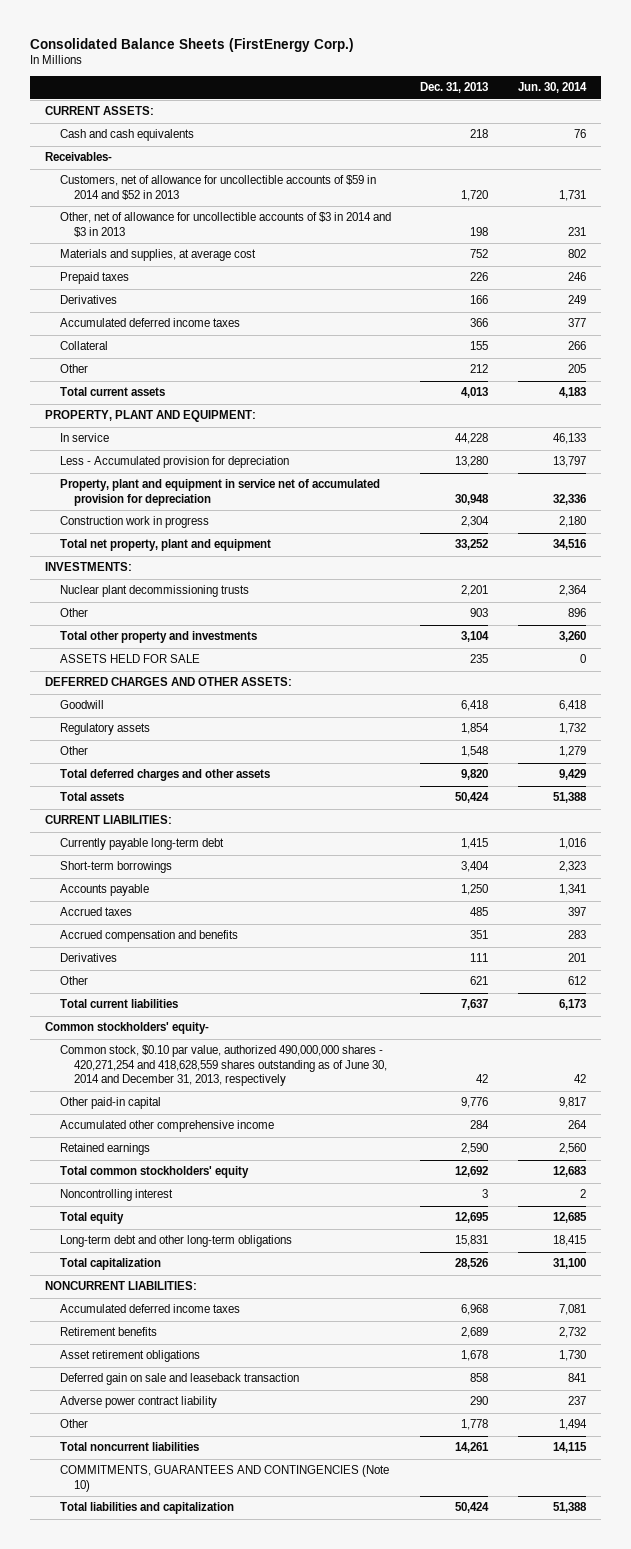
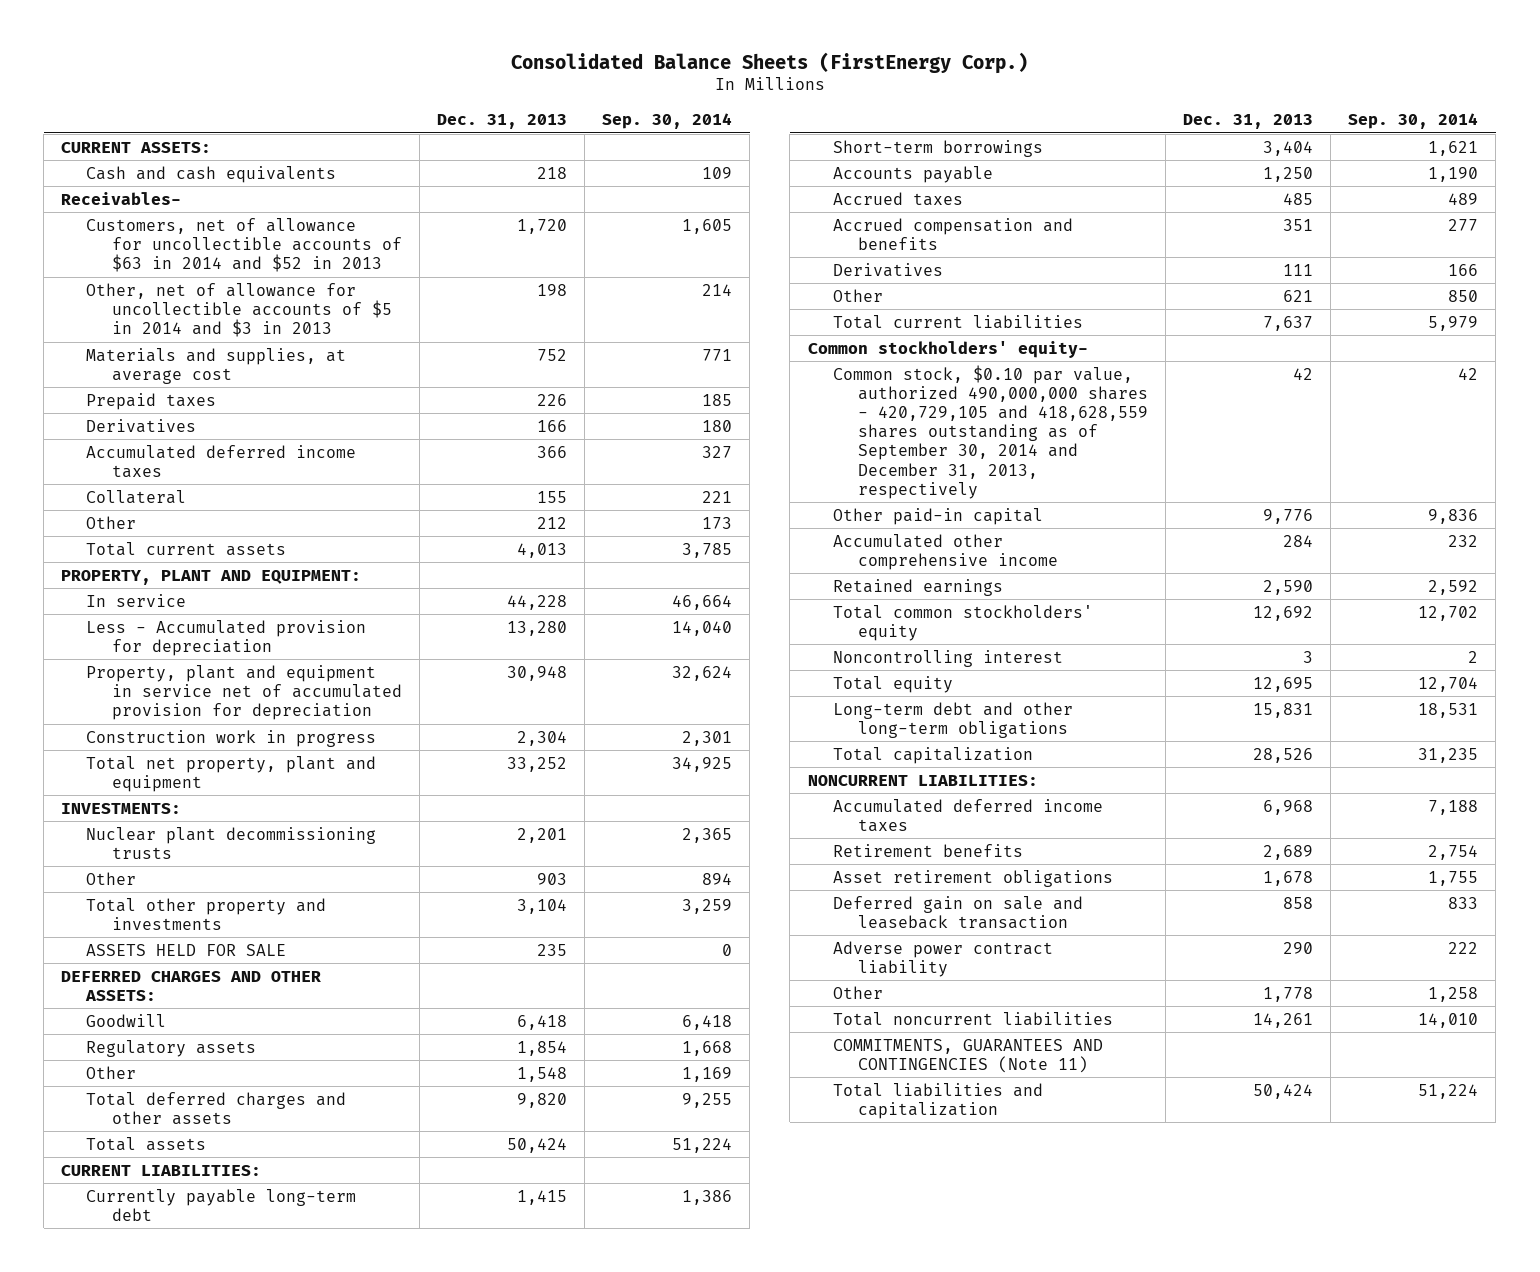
- | Dec. 31, 2013 | Jun. 30, 2014
+ | Dec. 31, 2013 | Sep. 30, 2014
- Customers, net of allowance for uncollectible accounts of $59 in 2014 and $52 in 2013 | 1,720 | 1,731
- Other, net of allowance for uncollectible accounts of $3 in 2014 and $3 in 2013 | 198 | 231
+ Customers, net of allowance for uncollectible accounts of $63 in 2014 and $52 in 2013 | 1,720 | 1,605
+ Other, net of allowance for uncollectible accounts of $5 in 2014 and $3 in 2013 | 198 | 214
- Common stock, $0.10 par value, authorized 490,000,000 shares - 420,271,254 and 418,628,559 shares outstanding as of June 30, 2014 and December 31, 2013, respectively | 42 | 42
+ Common stock, $0.10 par value, authorized 490,000,000 shares - 420,729,105 and 418,628,559 shares outstanding as of September 30, 2014 and December 31, 2013, respectively | 42 | 42
- COMMITMENTS, GUARANTEES AND CONTINGENCIES (Note 10)
+ COMMITMENTS, GUARANTEES AND CONTINGENCIES (Note 11)

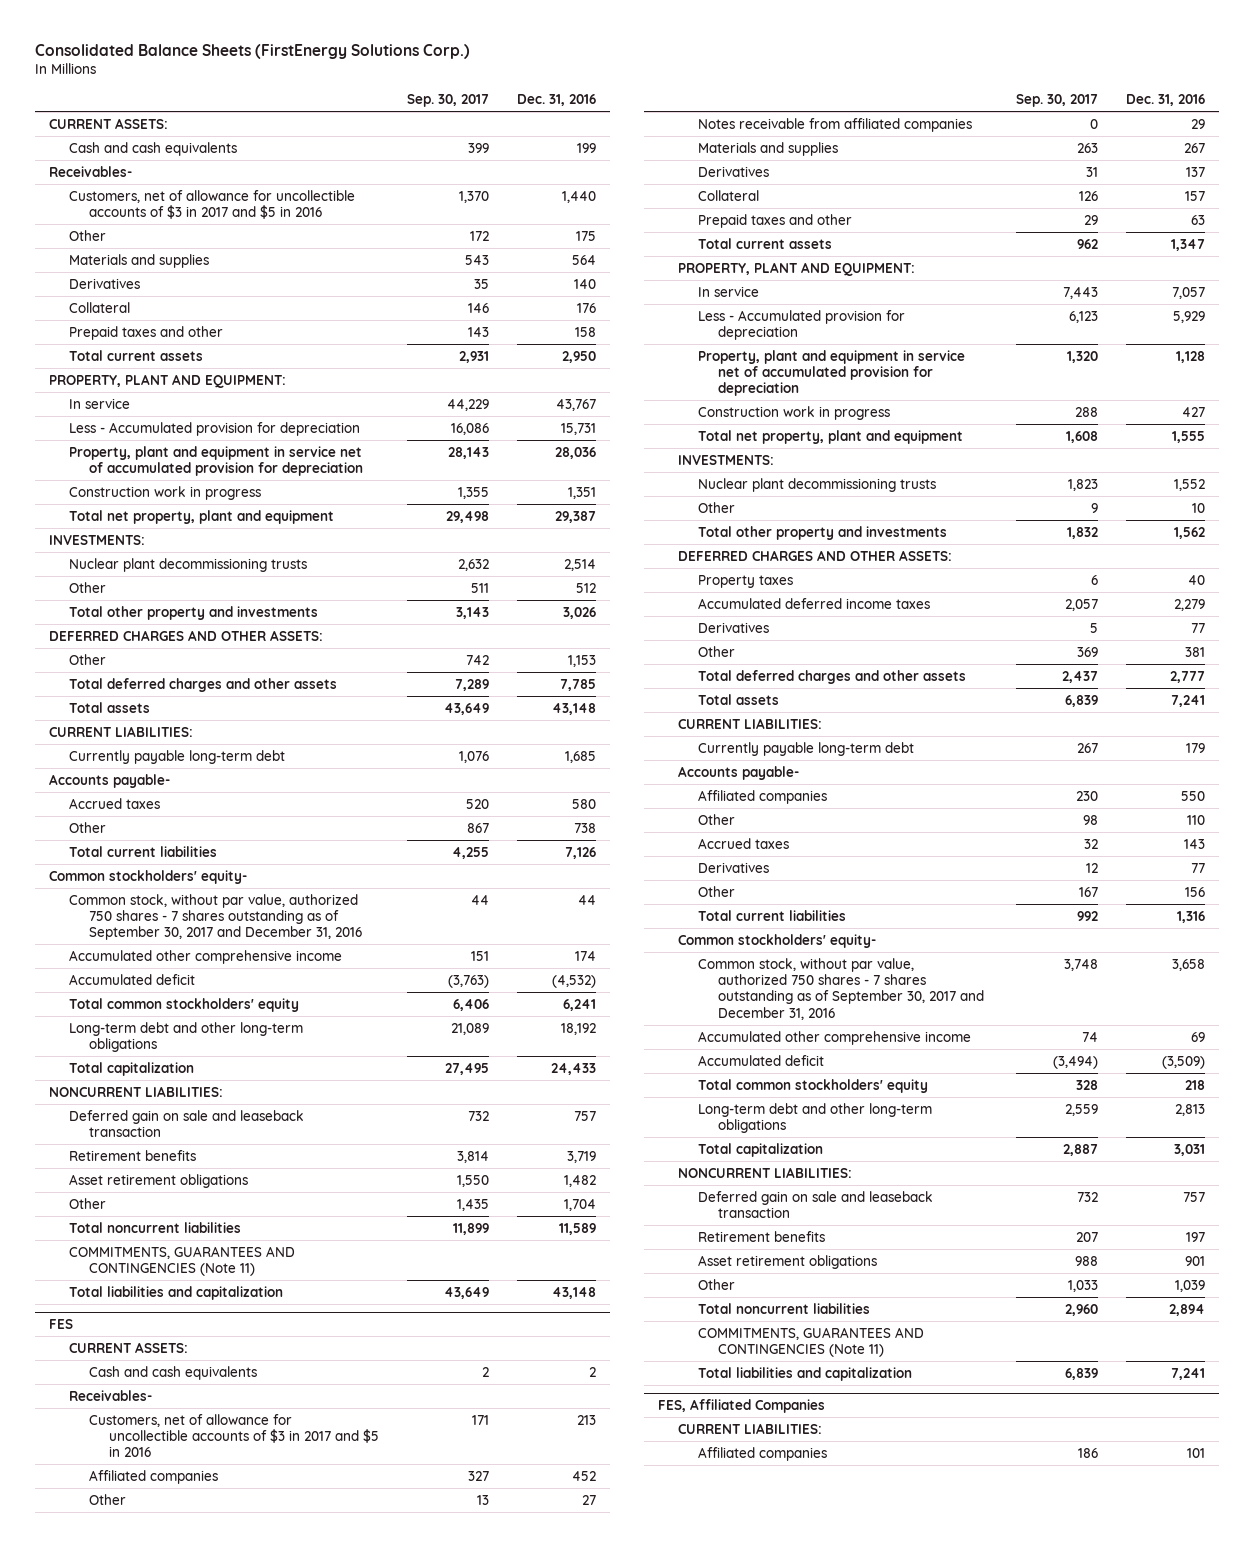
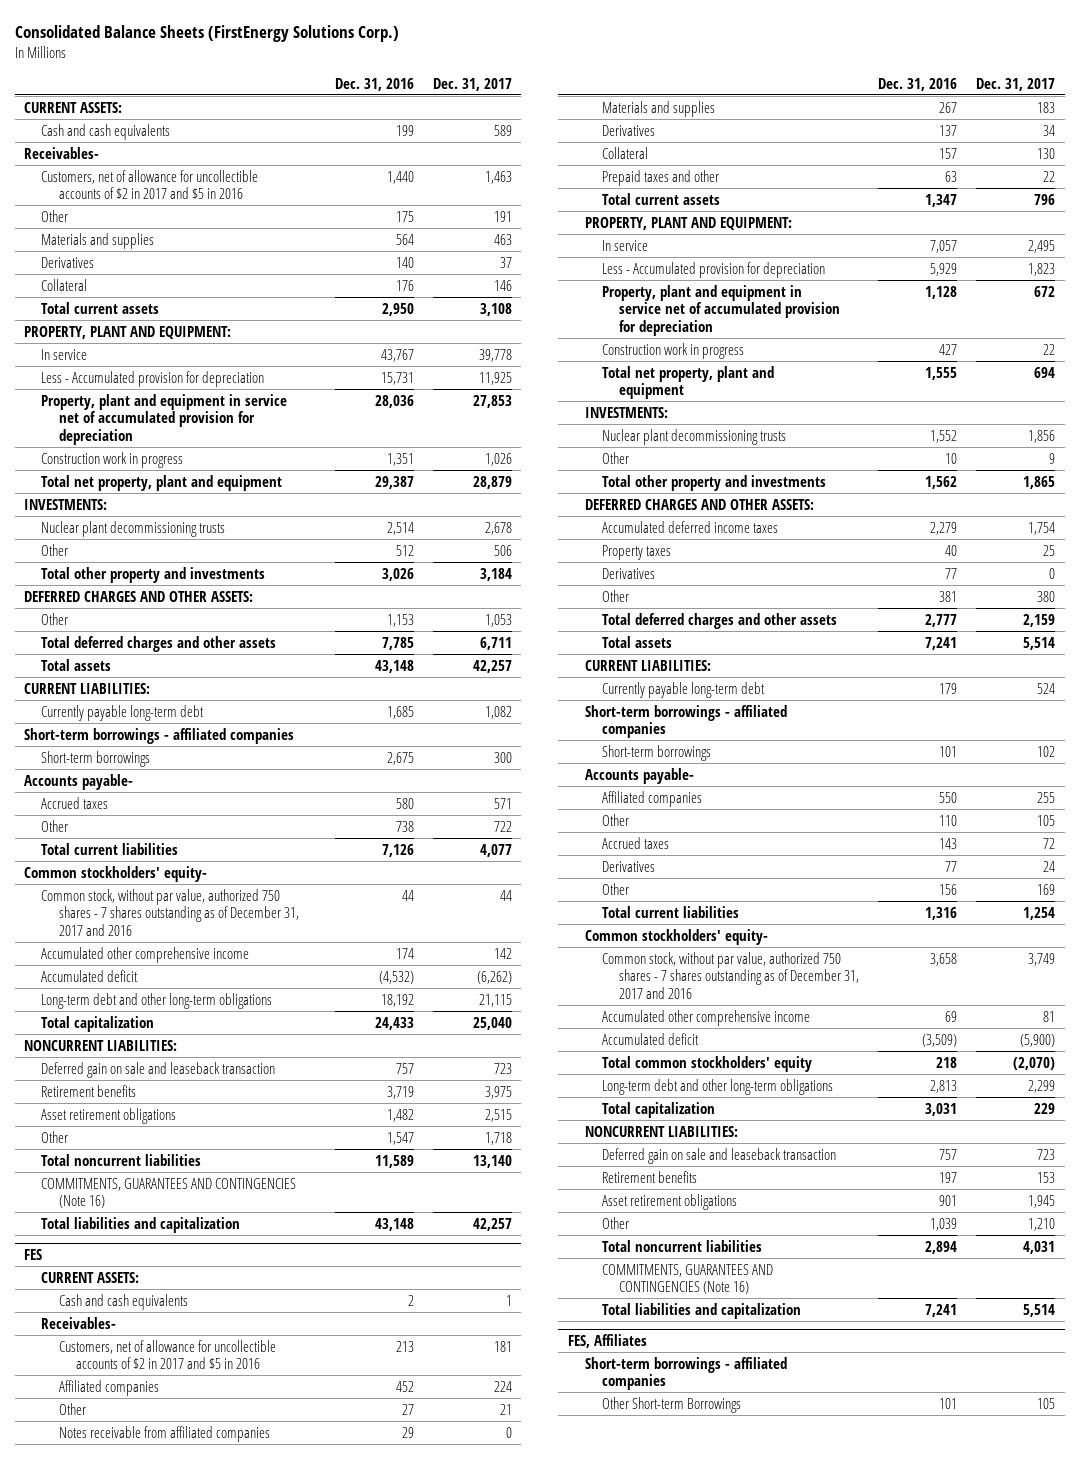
- | Sep. 30, 2017 | Dec. 31, 2016
+ | Dec. 31, 2016 | Dec. 31, 2017
- Customers, net of allowance for uncollectible accounts of $3 in 2017 and $5 in 2016 | 1,370 | 1,440
+ Customers, net of allowance for uncollectible accounts of $2 in 2017 and $5 in 2016 | 1,440 | 1,463
- Prepaid taxes and other | 143 | 158
+ Short-term borrowings - affiliated companies
+ Short-term borrowings | 2,675 | 300
- Common stock, without par value, authorized 750 shares - 7 shares outstanding as of September 30, 2017 and December 31, 2016 | 44 | 44
+ Common stock, without par value, authorized 750 shares - 7 shares outstanding as of December 31, 2017 and 2016 | 44 | 44
- Total common stockholders' equity | 6,406 | 6,241
- Other | 1,435 | 1,704
+ Other | 1,547 | 1,718
- COMMITMENTS, GUARANTEES AND CONTINGENCIES (Note 11)
+ COMMITMENTS, GUARANTEES AND CONTINGENCIES (Note 16)
@ FES
- Customers, net of allowance for uncollectible accounts of $3 in 2017 and $5 in 2016 | 171 | 213
+ Customers, net of allowance for uncollectible accounts of $2 in 2017 and $5 in 2016 | 213 | 181
moved down: Property taxes | 40 | 25
+ Short-term borrowings - affiliated companies
+ Short-term borrowings | 101 | 102
- Common stock, without par value, authorized 750 shares - 7 shares outstanding as of September 30, 2017 and December 31, 2016 | 3,748 | 3,658
+ Common stock, without par value, authorized 750 shares - 7 shares outstanding as of December 31, 2017 and 2016 | 3,658 | 3,749
- COMMITMENTS, GUARANTEES AND CONTINGENCIES (Note 11)
+ COMMITMENTS, GUARANTEES AND CONTINGENCIES (Note 16)
- FES, Affiliated Companies
- CURRENT LIABILITIES:
- Affiliated companies | 186 | 101
+ FES, Affiliates
+ Short-term borrowings - affiliated companies
+ Other Short-term Borrowings | 101 | 105

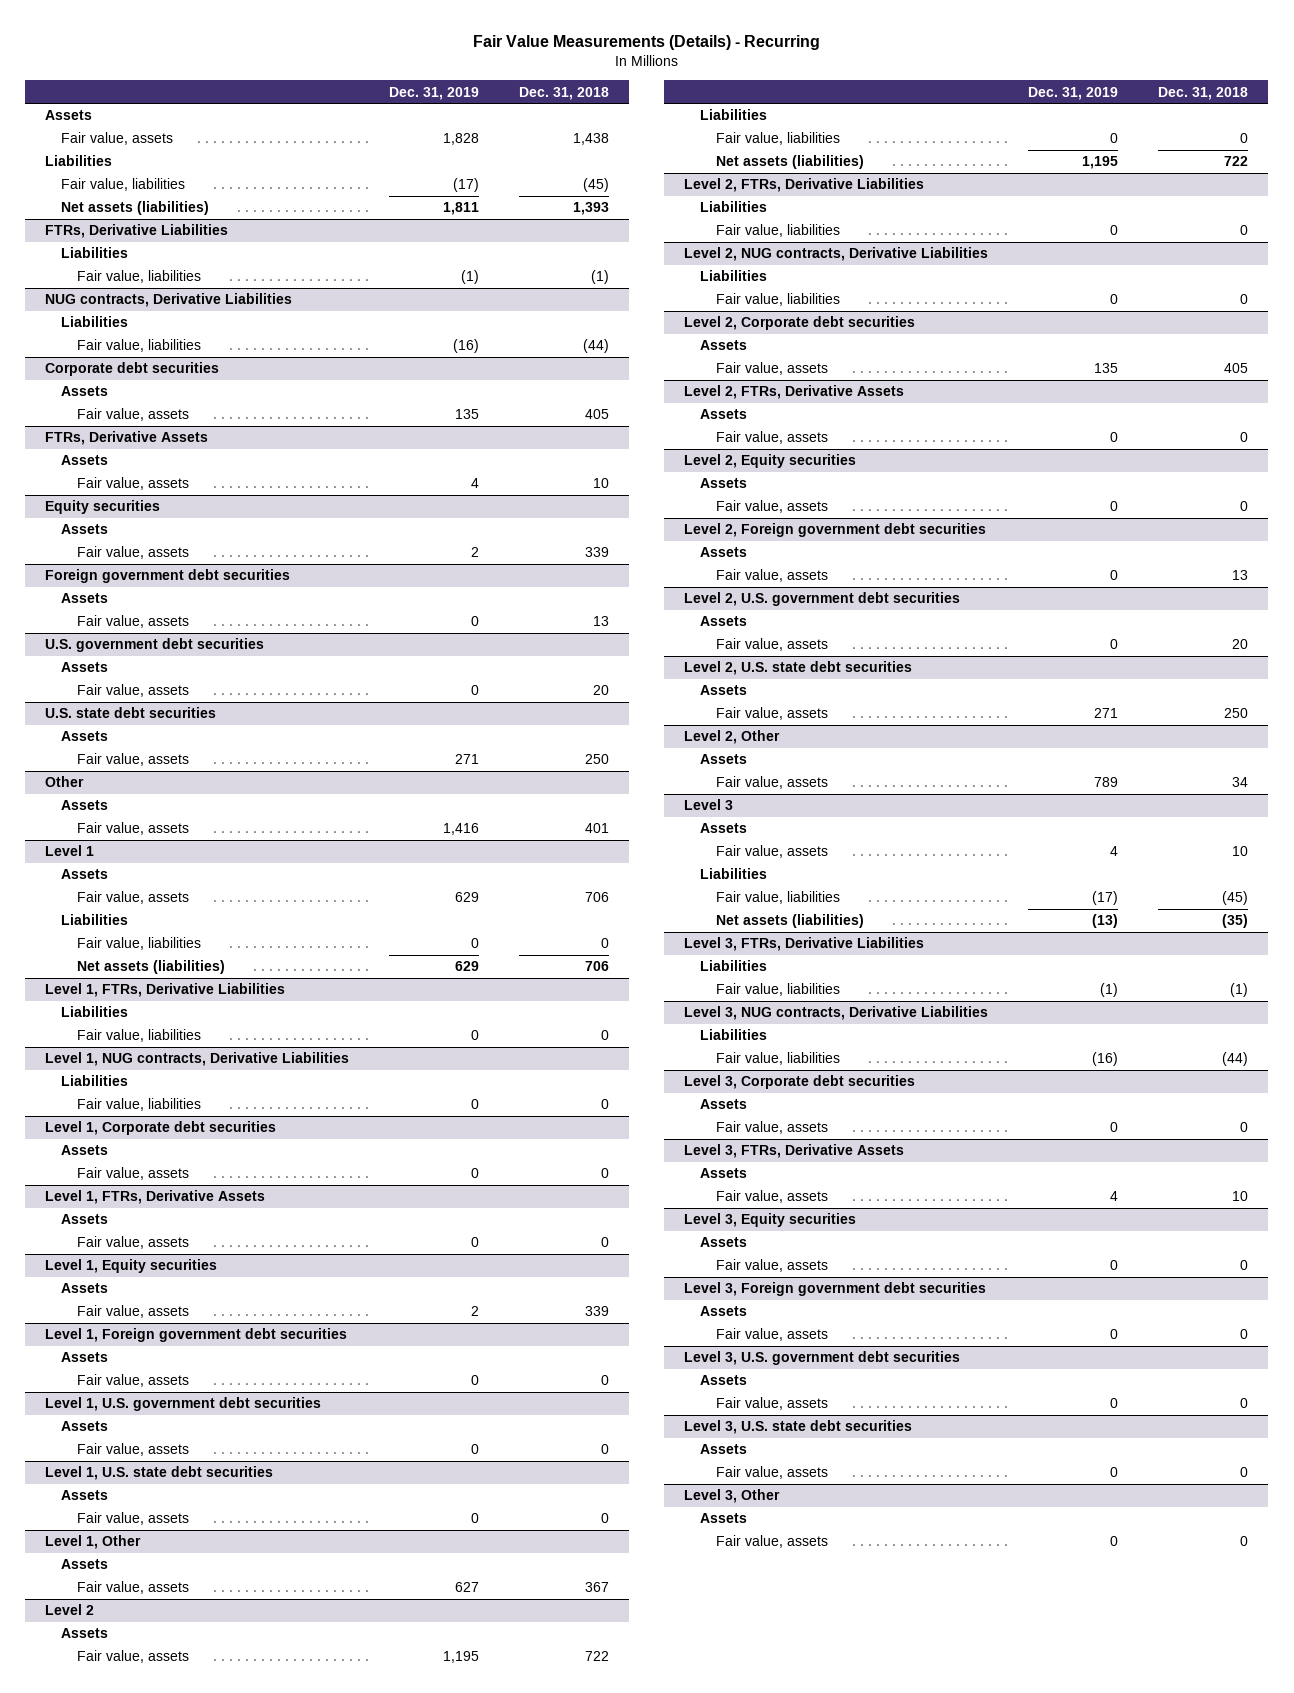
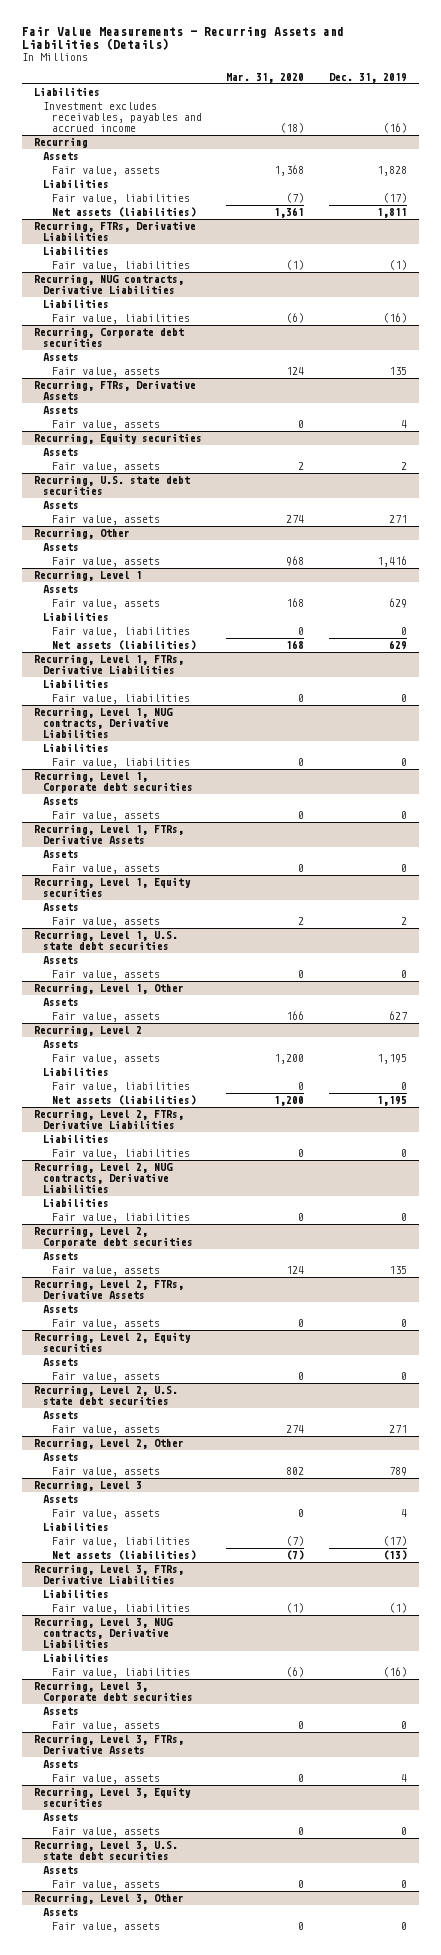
- Fair Value Measurements (Details) - Recurring
+ Fair Value Measurements - Recurring Assets and Liabilities (Details)
- | Dec. 31, 2019 | Dec. 31, 2018
+ | Mar. 31, 2020 | Dec. 31, 2019
+ Liabilities
+ Investment excludes receivables, payables and accrued income | (18) | (16)
+ Recurring
- FTRs, Derivative Liabilities
+ Recurring, FTRs, Derivative Liabilities
- NUG contracts, Derivative Liabilities
+ Recurring, NUG contracts, Derivative Liabilities
- Corporate debt securities
+ Recurring, Corporate debt securities
- FTRs, Derivative Assets
+ Recurring, FTRs, Derivative Assets
- Equity securities
+ Recurring, Equity securities
- Foreign government debt securities
- Assets
- Fair value, assets | 0 | 13
- U.S. government debt securities
- Assets
- Fair value, assets | 0 | 20
- U.S. state debt securities
+ Recurring, U.S. state debt securities
- Other
+ Recurring, Other
- Level 1
+ Recurring, Level 1
- Level 1, FTRs, Derivative Liabilities
+ Recurring, Level 1, FTRs, Derivative Liabilities
- Level 1, NUG contracts, Derivative Liabilities
+ Recurring, Level 1, NUG contracts, Derivative Liabilities
- Level 1, Corporate debt securities
+ Recurring, Level 1, Corporate debt securities
- Level 1, FTRs, Derivative Assets
+ Recurring, Level 1, FTRs, Derivative Assets
- Level 1, Equity securities
+ Recurring, Level 1, Equity securities
- Level 1, Foreign government debt securities
- Assets
- Fair value, assets | 0 | 0
- Level 1, U.S. government debt securities
- Assets
- Fair value, assets | 0 | 0
- Level 1, U.S. state debt securities
+ Recurring, Level 1, U.S. state debt securities
- Level 1, Other
+ Recurring, Level 1, Other
- Level 2
+ Recurring, Level 2
- Level 2, FTRs, Derivative Liabilities
+ Recurring, Level 2, FTRs, Derivative Liabilities
- Level 2, NUG contracts, Derivative Liabilities
+ Recurring, Level 2, NUG contracts, Derivative Liabilities
- Level 2, Corporate debt securities
+ Recurring, Level 2, Corporate debt securities
- Level 2, FTRs, Derivative Assets
- Assets
- Fair value, assets | 0 | 0
- Level 2, Equity securities
- Assets
- Fair value, assets | 0 | 0
- Level 2, Foreign government debt securities
+ Recurring, Level 2, FTRs, Derivative Assets
- Level 2, U.S. government debt securities
+ Recurring, Level 2, Equity securities
- Level 2, U.S. state debt securities
+ Recurring, Level 2, U.S. state debt securities
- Level 2, Other
+ Recurring, Level 2, Other
- Level 3
+ Recurring, Level 3
- Level 3, FTRs, Derivative Liabilities
+ Recurring, Level 3, FTRs, Derivative Liabilities
- Level 3, NUG contracts, Derivative Liabilities
+ Recurring, Level 3, NUG contracts, Derivative Liabilities
- Level 3, Corporate debt securities
+ Recurring, Level 3, Corporate debt securities
- Level 3, FTRs, Derivative Assets
+ Recurring, Level 3, FTRs, Derivative Assets
- Level 3, Equity securities
- Assets
- Fair value, assets | 0 | 0
- Level 3, Foreign government debt securities
- Assets
- Fair value, assets | 0 | 0
- Level 3, U.S. government debt securities
+ Recurring, Level 3, Equity securities
- Level 3, U.S. state debt securities
+ Recurring, Level 3, U.S. state debt securities
- Level 3, Other
+ Recurring, Level 3, Other

